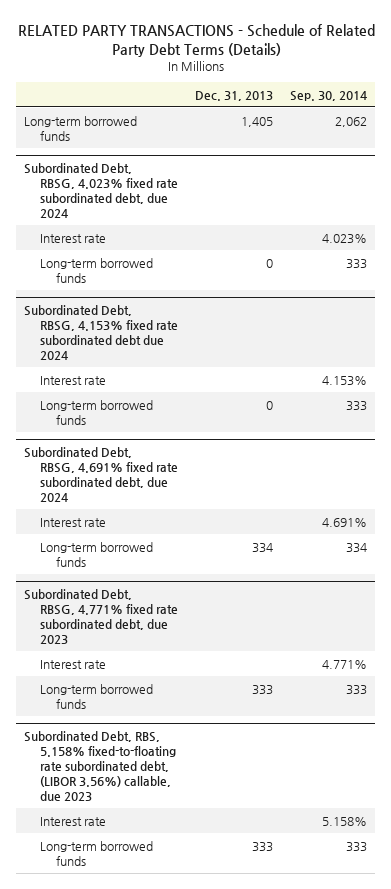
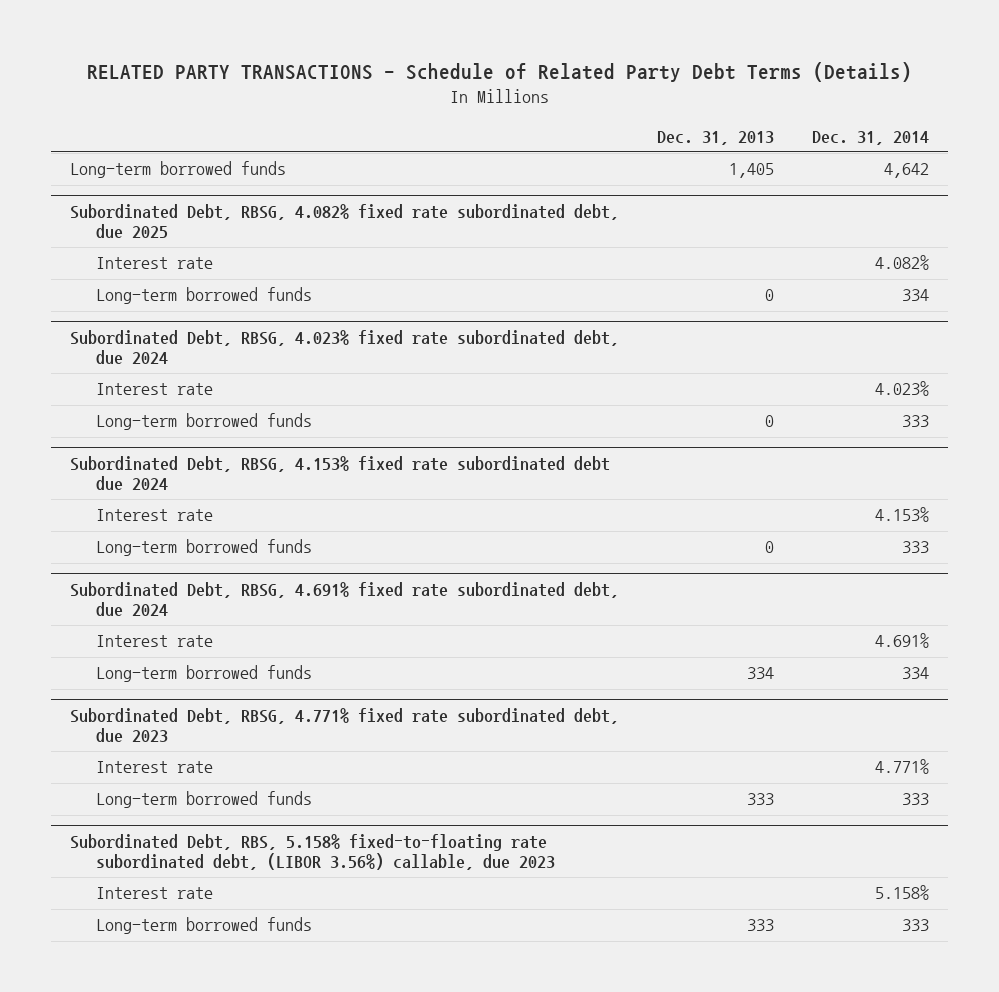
- | Dec. 31, 2013 | Sep. 30, 2014
+ | Dec. 31, 2013 | Dec. 31, 2014
+ Subordinated Debt, RBSG, 4.082% fixed rate subordinated debt, due 2025
+ Interest rate | | 4.082%
+ Long-term borrowed funds | 0 | 334

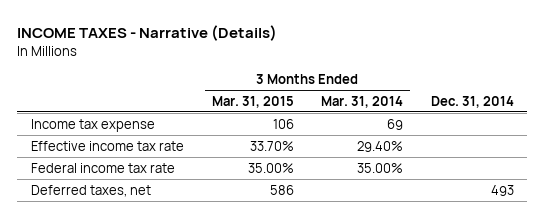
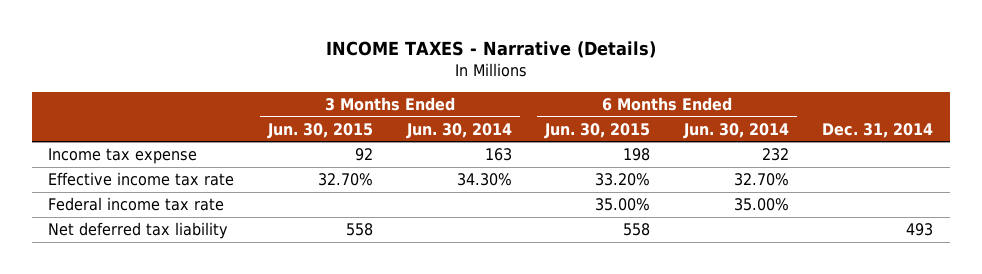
- | 3 Months Ended Mar. 31, 2015 | 3 Months Ended Mar. 31, 2014 | Dec. 31, 2014
+ | 3 Months Ended Jun. 30, 2015 | 3 Months Ended Jun. 30, 2014 | 6 Months Ended Jun. 30, 2015 | 6 Months Ended Jun. 30, 2014 | Dec. 31, 2014
- Deferred taxes, net | 586 | | 493
+ Net deferred tax liability | 558 | | 558 | | 493

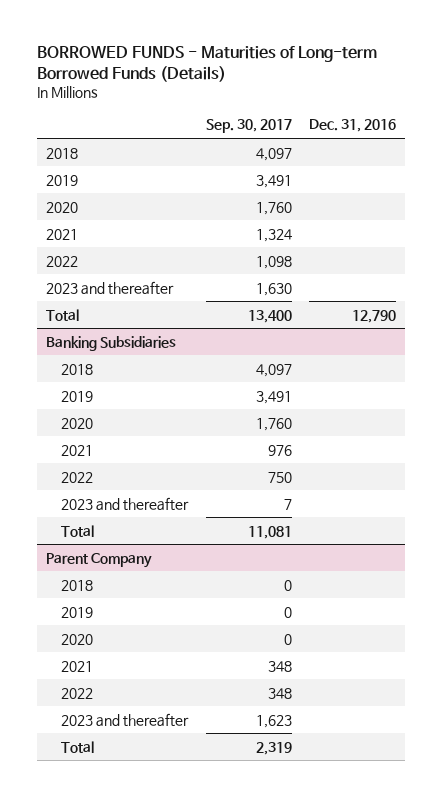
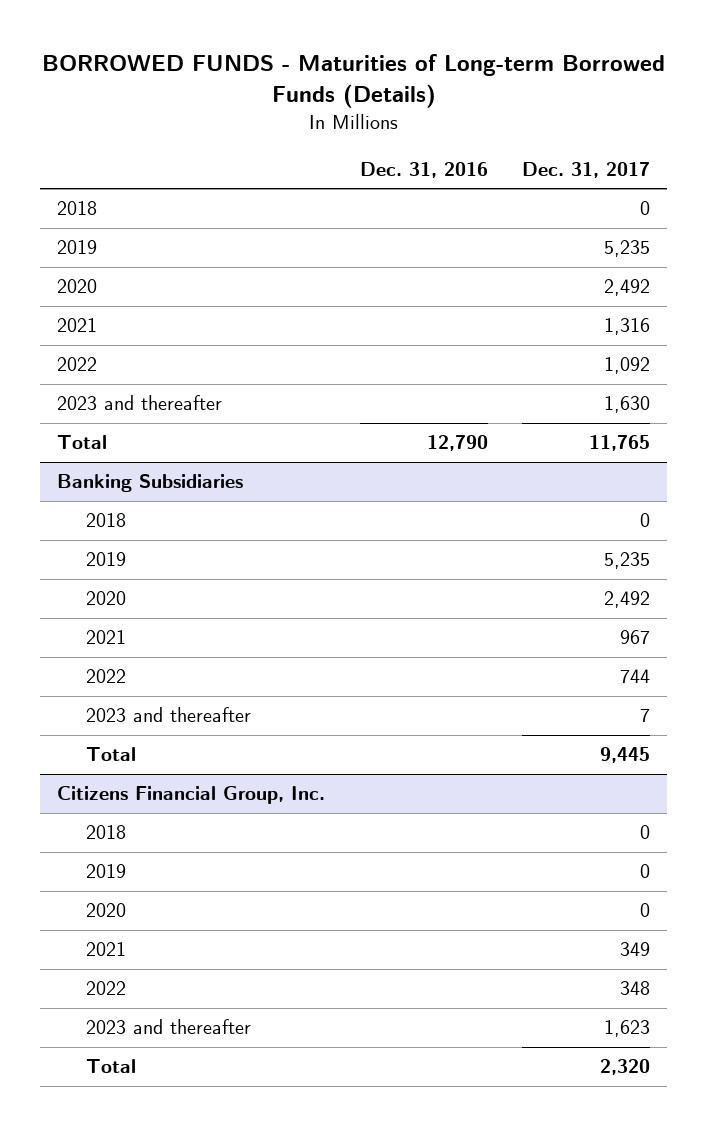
- | Sep. 30, 2017 | Dec. 31, 2016
+ | Dec. 31, 2016 | Dec. 31, 2017
- Parent Company
+ Citizens Financial Group, Inc.

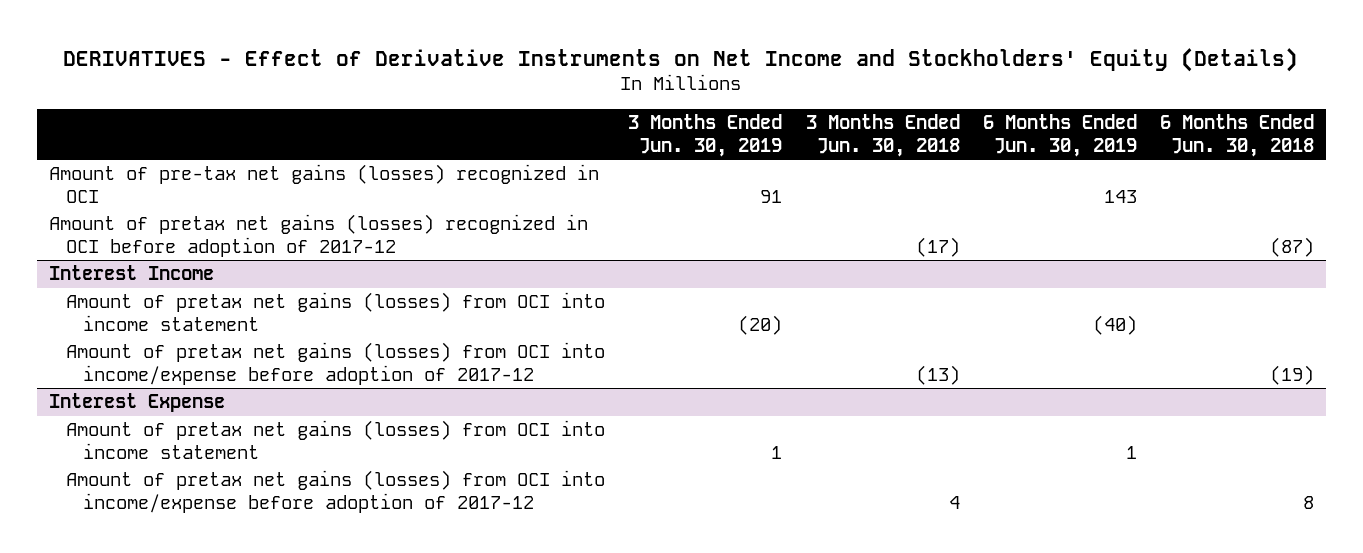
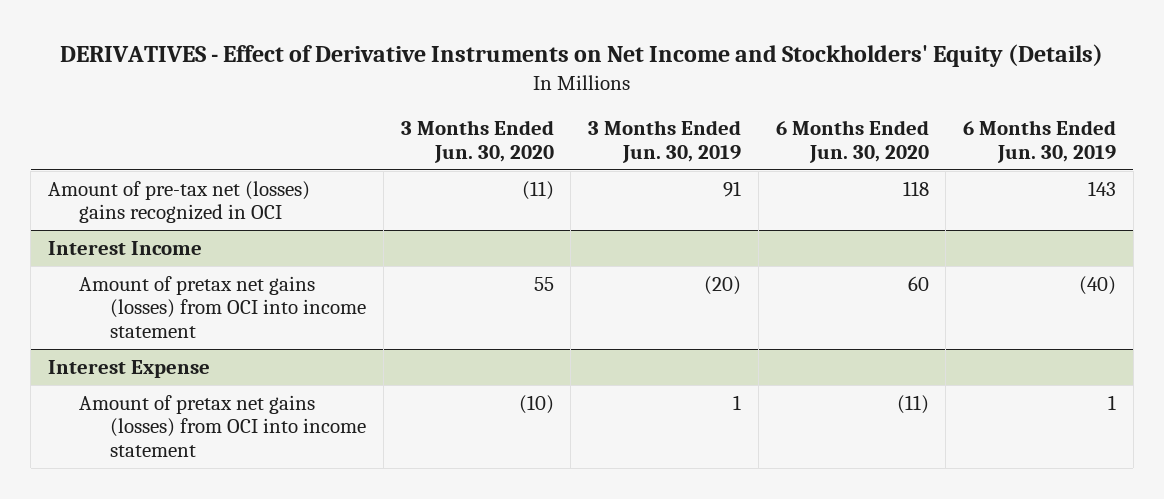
- | 3 Months Ended Jun. 30, 2019 | 3 Months Ended Jun. 30, 2018 | 6 Months Ended Jun. 30, 2019 | 6 Months Ended Jun. 30, 2018
+ | 3 Months Ended Jun. 30, 2020 | 3 Months Ended Jun. 30, 2019 | 6 Months Ended Jun. 30, 2020 | 6 Months Ended Jun. 30, 2019
- Amount of pre-tax net gains (losses) recognized in OCI | 91 | | 143 |
- Amount of pretax net gains (losses) recognized in OCI before adoption of 2017-12 | | (17) | | (87)
+ Amount of pre-tax net (losses) gains recognized in OCI | (11) | 91 | 118 | 143
@ Interest Income
- Amount of pretax net gains (losses) from OCI into income/expense before adoption of 2017-12 | | (13) | | (19)
@ Interest Expense
- Amount of pretax net gains (losses) from OCI into income/expense before adoption of 2017-12 | | 4 | | 8

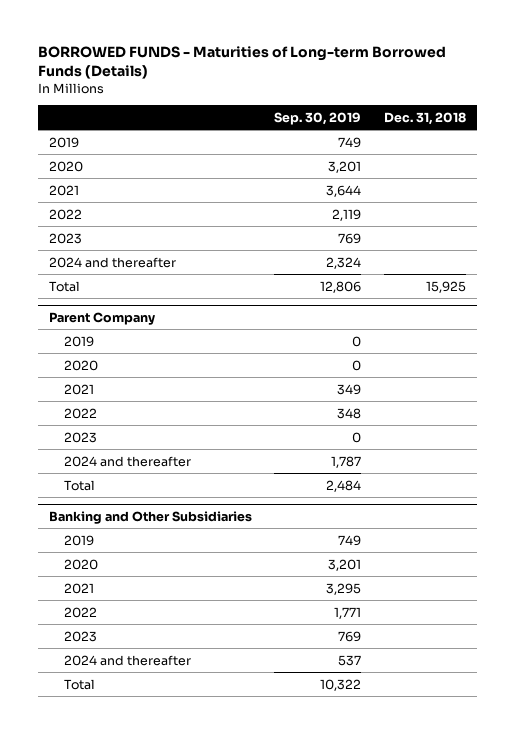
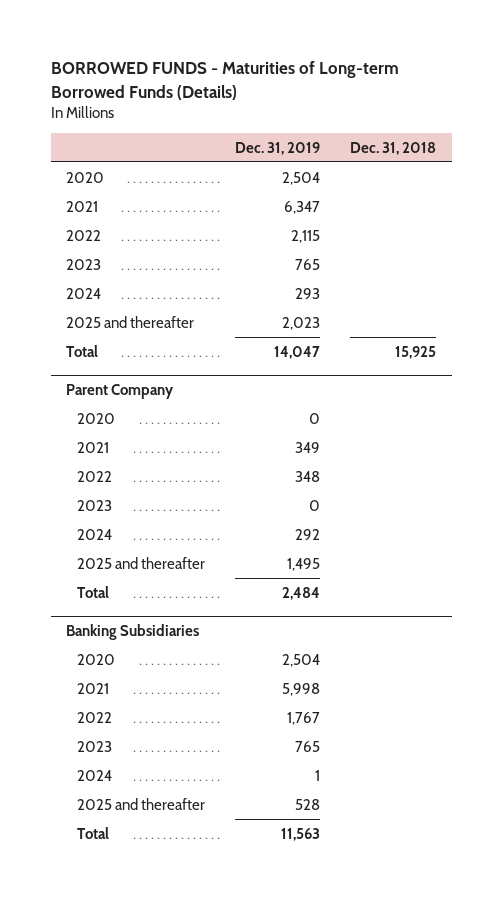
- | Sep. 30, 2019 | Dec. 31, 2018
+ | Dec. 31, 2019 | Dec. 31, 2018
- 2019 | 749 |
- 2024 and thereafter | 2,324 |
+ 2024 | 293 |
+ 2025 and thereafter | 2,023 |
@ Parent Company
- 2019 | 0 |
- 2024 and thereafter | 1,787 |
+ 2024 | 292 |
+ 2025 and thereafter | 1,495 |
- Banking and Other Subsidiaries
- 2019 | 749 |
+ Banking Subsidiaries
- 2024 and thereafter | 537 |
+ 2024 | 1 |
+ 2025 and thereafter | 528 |

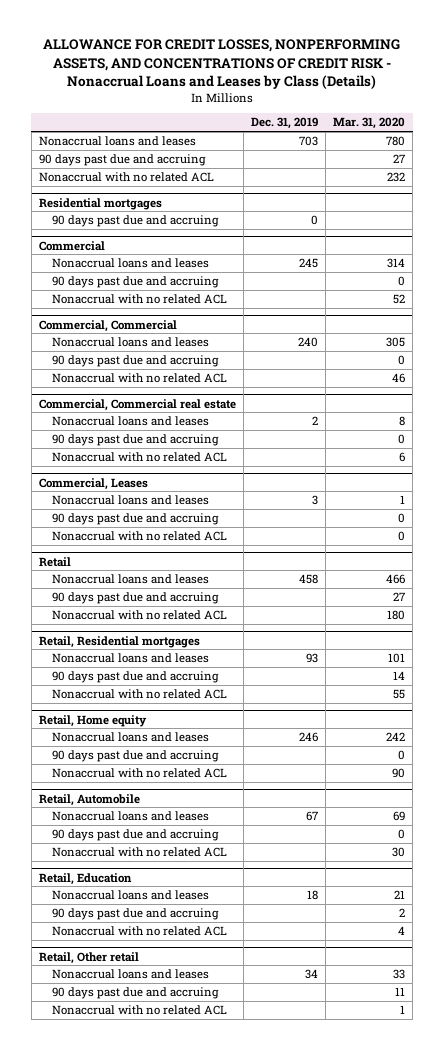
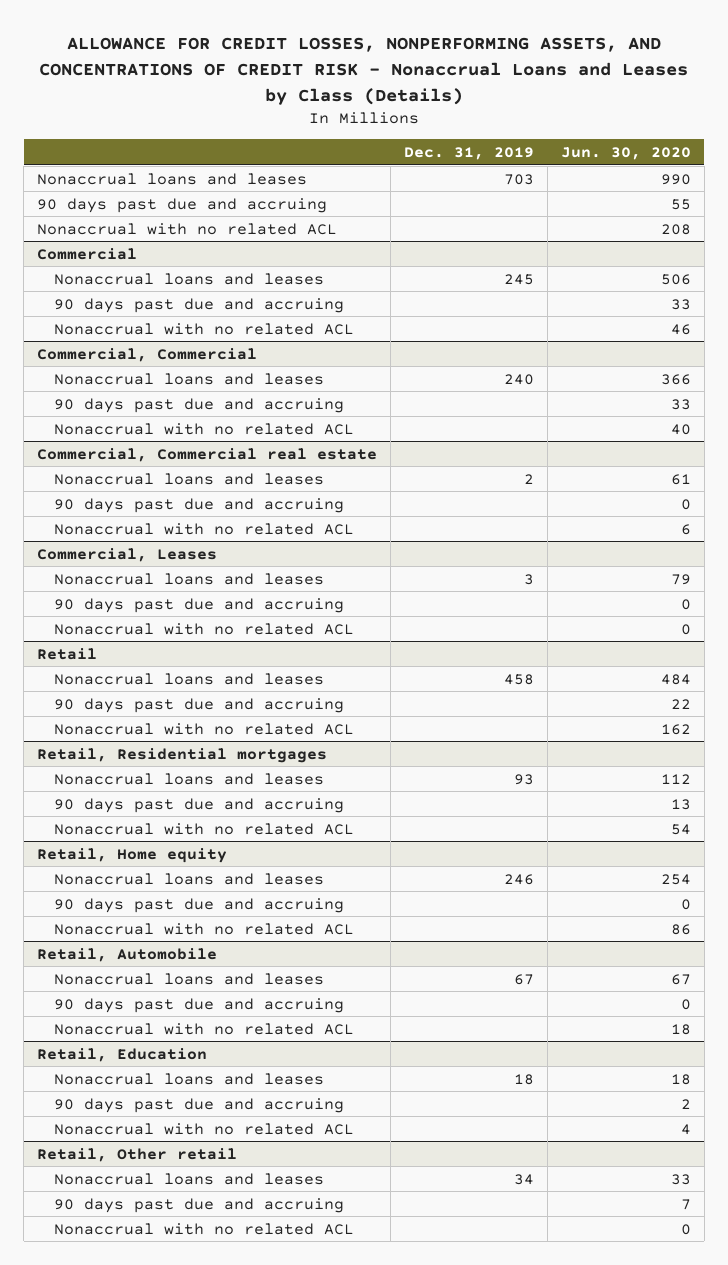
- | Dec. 31, 2019 | Mar. 31, 2020
+ | Dec. 31, 2019 | Jun. 30, 2020
- Residential mortgages
- 90 days past due and accruing | 0 |

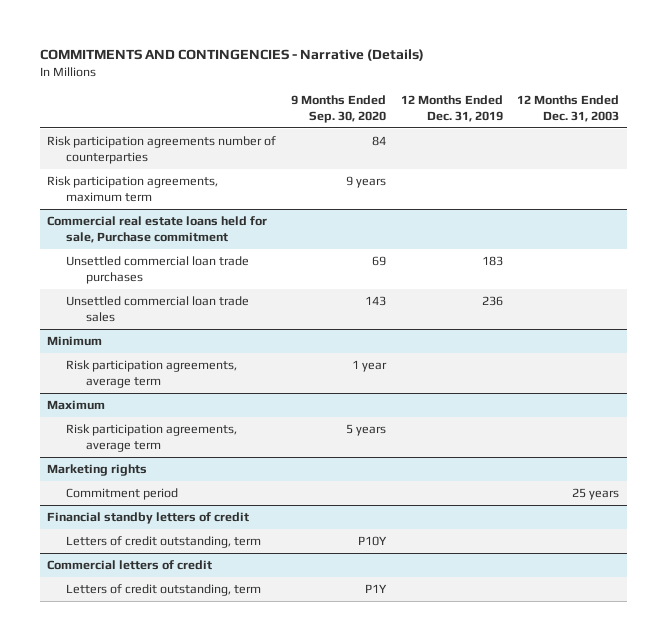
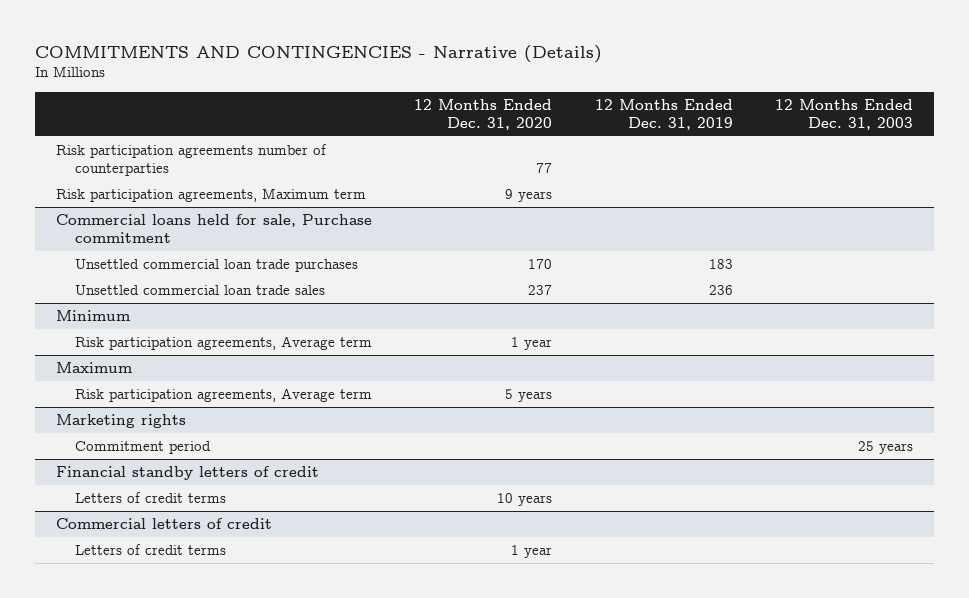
- | 9 Months Ended Sep. 30, 2020 | 12 Months Ended Dec. 31, 2019 | 12 Months Ended Dec. 31, 2003
+ | 12 Months Ended Dec. 31, 2020 | 12 Months Ended Dec. 31, 2019 | 12 Months Ended Dec. 31, 2003
- Risk participation agreements, maximum term | 9 years | |
- Commercial real estate loans held for sale, Purchase commitment
+ Risk participation agreements, Maximum term | 9 years | |
+ Commercial loans held for sale, Purchase commitment
@ Minimum
- Risk participation agreements, average term | 1 year | |
+ Risk participation agreements, Average term | 1 year | |
@ Maximum
- Risk participation agreements, average term | 5 years | |
+ Risk participation agreements, Average term | 5 years | |
@ Financial standby letters of credit
- Letters of credit outstanding, term | P10Y | |
+ Letters of credit terms | 10 years | |
@ Commercial letters of credit
- Letters of credit outstanding, term | P1Y | |
+ Letters of credit terms | 1 year | |

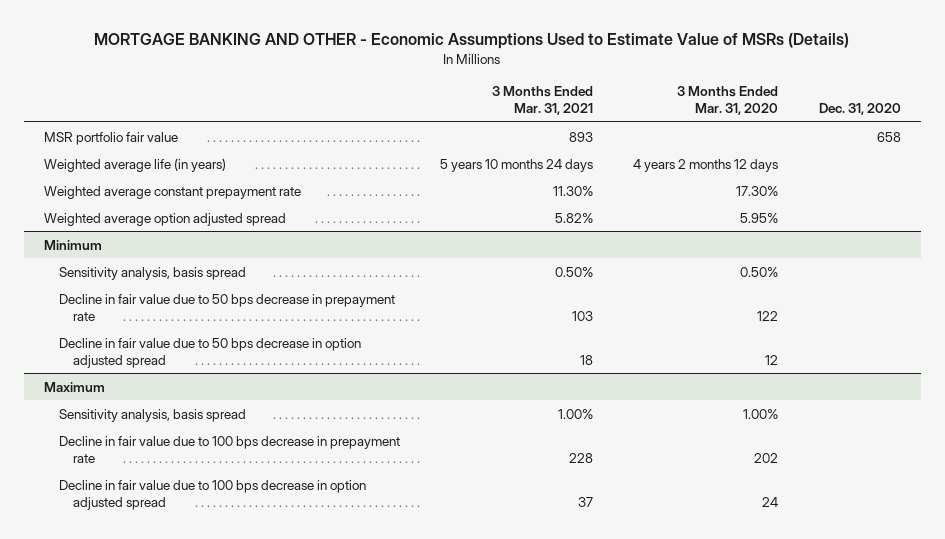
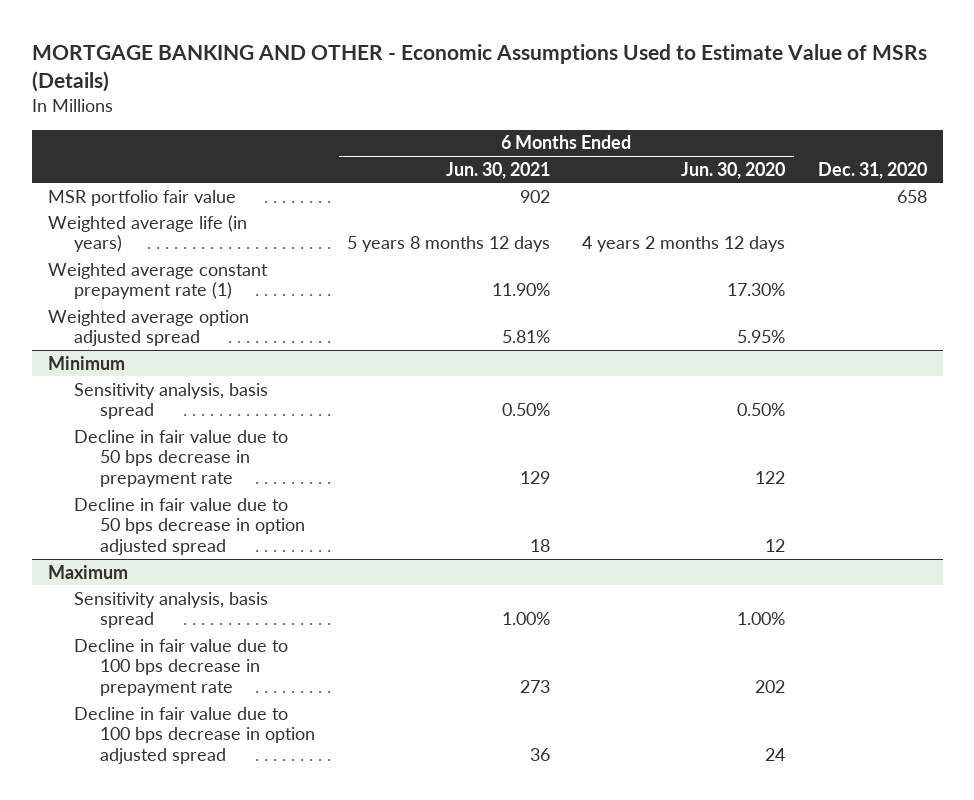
- | 3 Months Ended Mar. 31, 2021 | 3 Months Ended Mar. 31, 2020 | Dec. 31, 2020
+ | 6 Months Ended Jun. 30, 2021 | 6 Months Ended Jun. 30, 2020 | Dec. 31, 2020
- Weighted average constant prepayment rate | 11.30% | 17.30% |
+ Weighted average constant prepayment rate (1) | 11.90% | 17.30% |

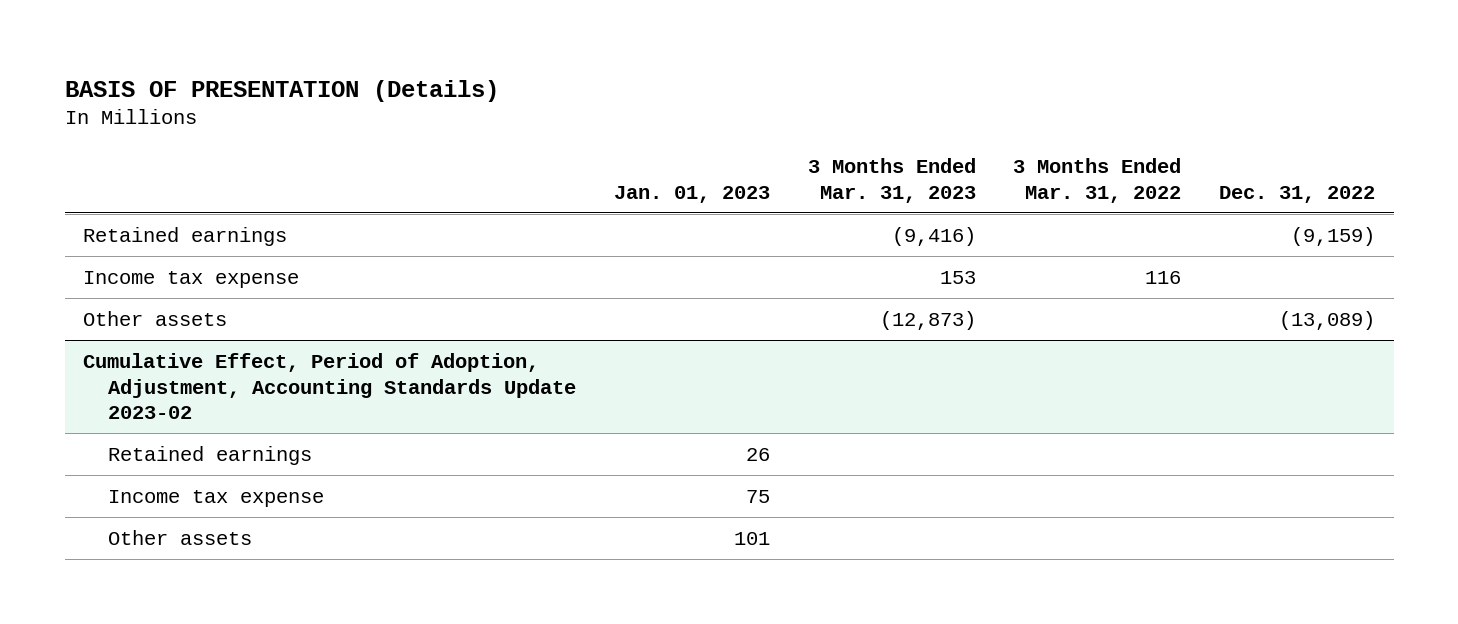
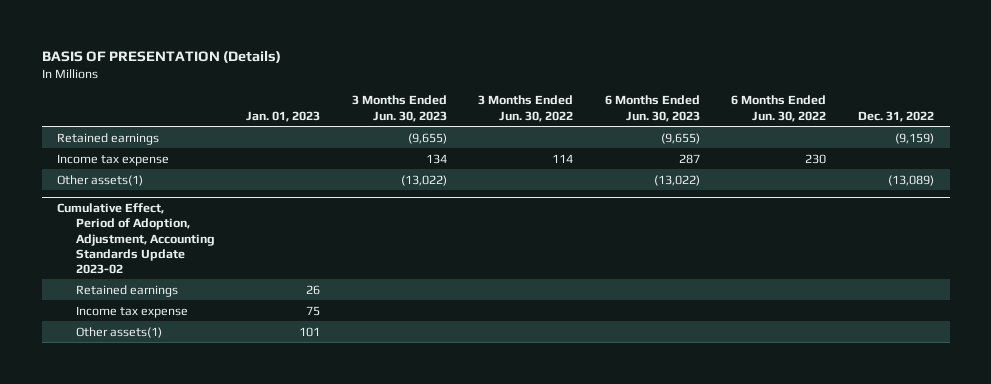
- | Jan. 01, 2023 | 3 Months Ended Mar. 31, 2023 | 3 Months Ended Mar. 31, 2022 | Dec. 31, 2022
+ | Jan. 01, 2023 | 3 Months Ended Jun. 30, 2023 | 3 Months Ended Jun. 30, 2022 | 6 Months Ended Jun. 30, 2023 | 6 Months Ended Jun. 30, 2022 | Dec. 31, 2022
- Other assets | | (12,873) | | (13,089)
+ Other assets(1) | | (13,022) | | (13,022) | | (13,089)
@ Cumulative Effect, Period of Adoption, Adjustment, Accounting Standards Update 2023-02
- Other assets | 101 | | |
+ Other assets(1) | 101 | | | | |

